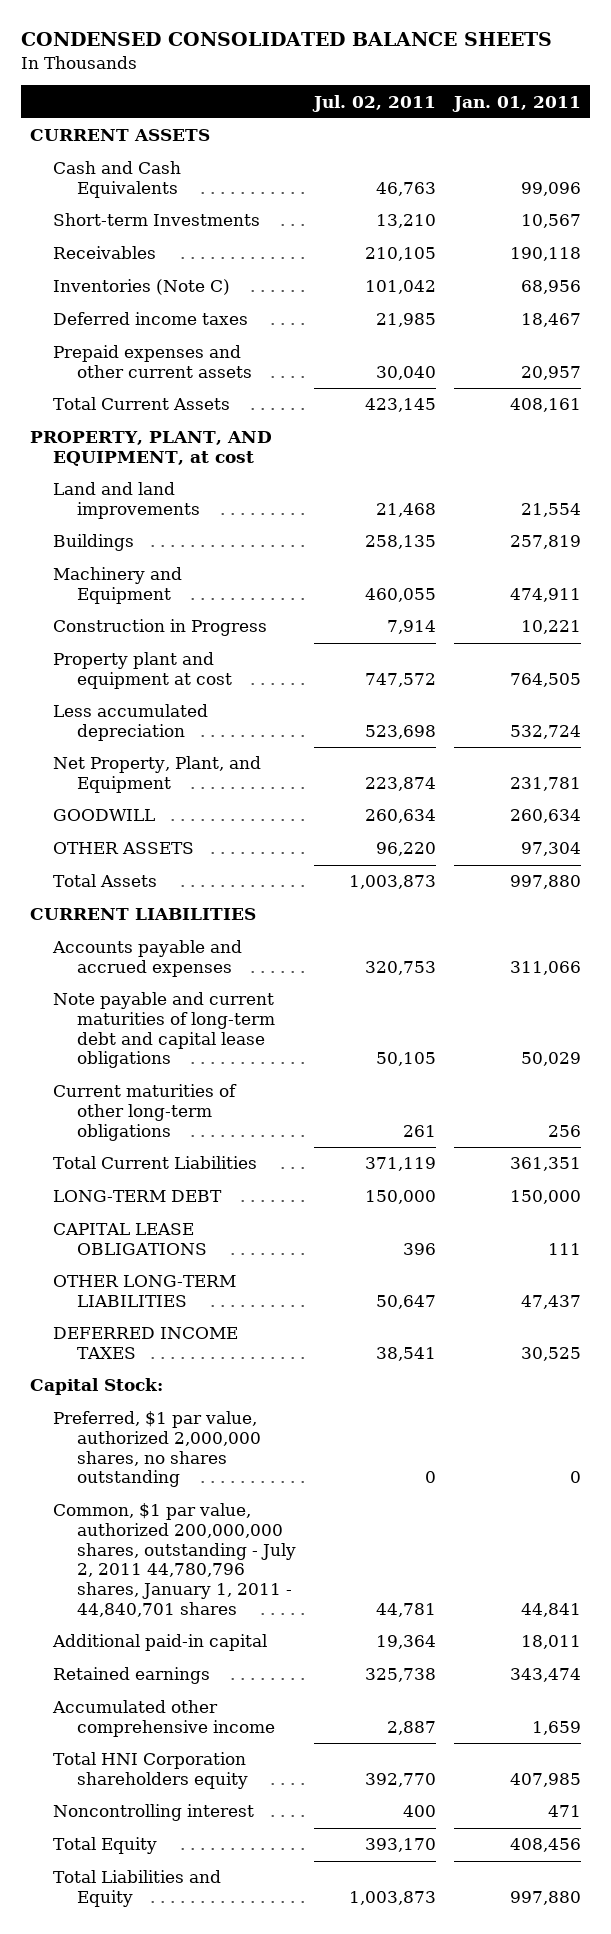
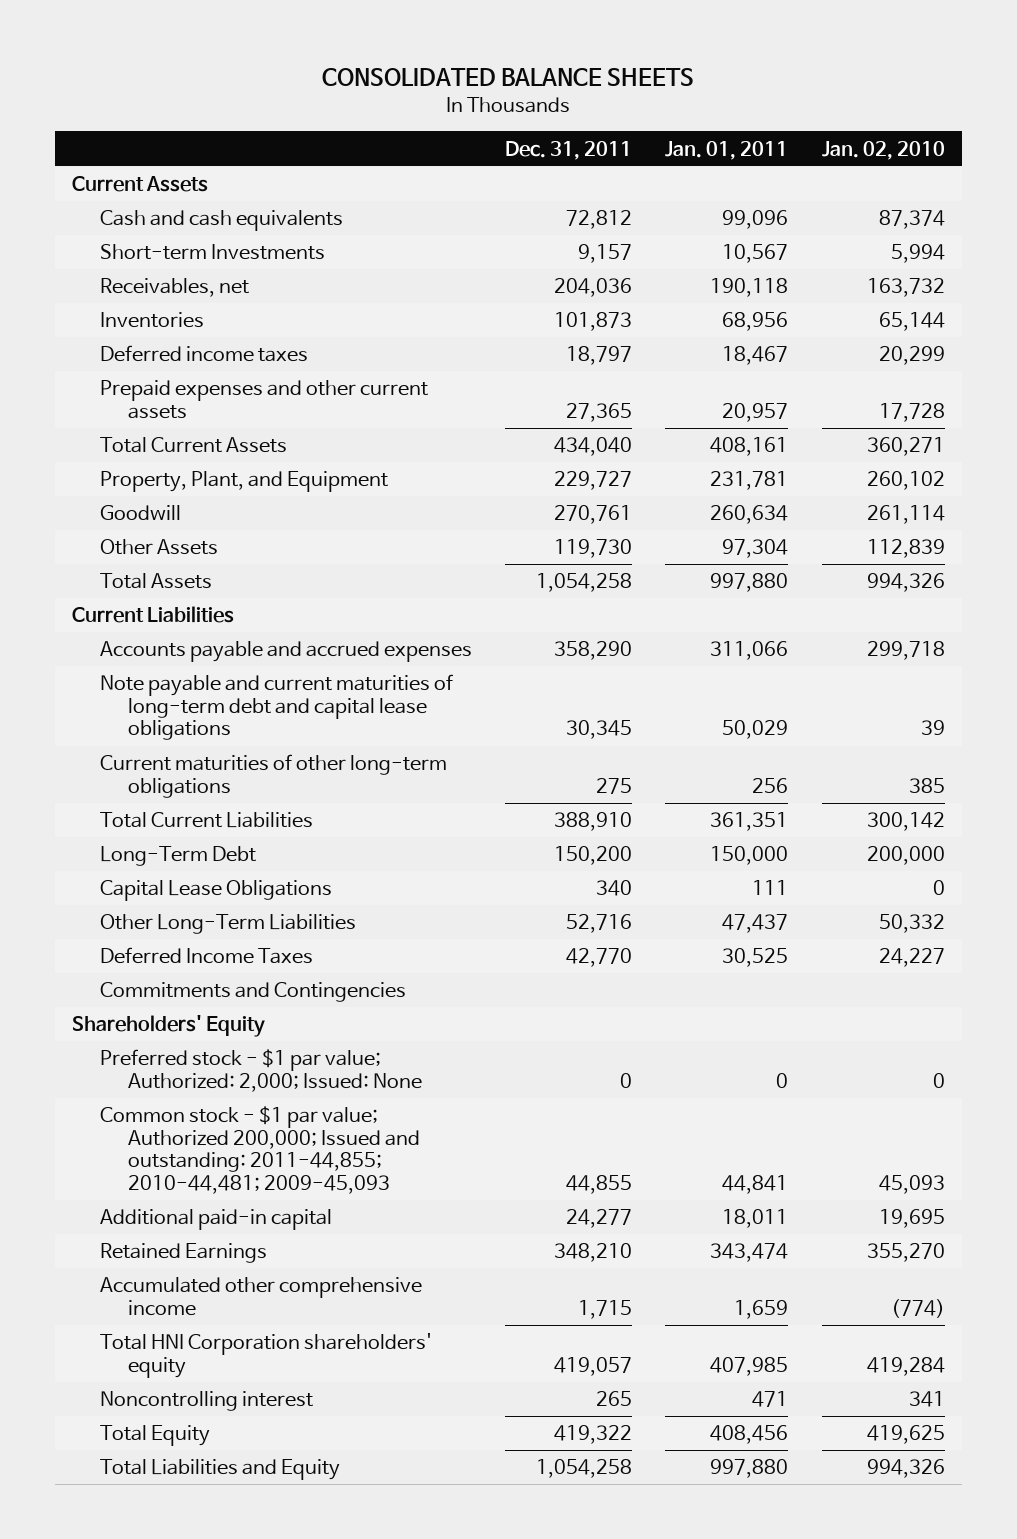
- CONDENSED CONSOLIDATED BALANCE SHEETS
+ CONSOLIDATED BALANCE SHEETS
- | Jul. 02, 2011 | Jan. 01, 2011
+ | Dec. 31, 2011 | Jan. 01, 2011 | Jan. 02, 2010
- CURRENT ASSETS
- Cash and Cash Equivalents | 46,763 | 99,096
+ Current Assets
+ Cash and cash equivalents | 72,812 | 99,096 | 87,374
- Receivables | 210,105 | 190,118
- Inventories (Note C) | 101,042 | 68,956
+ Receivables, net | 204,036 | 190,118 | 163,732
+ Inventories | 101,873 | 68,956 | 65,144
- PROPERTY, PLANT, AND EQUIPMENT, at cost
- Land and land improvements | 21,468 | 21,554
- Buildings | 258,135 | 257,819
- Machinery and Equipment | 460,055 | 474,911
- Construction in Progress | 7,914 | 10,221
- Property plant and equipment at cost | 747,572 | 764,505
- Less accumulated depreciation | 523,698 | 532,724
- Net Property, Plant, and Equipment | 223,874 | 231,781
- GOODWILL | 260,634 | 260,634
- OTHER ASSETS | 96,220 | 97,304
+ Property, Plant, and Equipment | 229,727 | 231,781 | 260,102
+ Goodwill | 270,761 | 260,634 | 261,114
+ Other Assets | 119,730 | 97,304 | 112,839
- CURRENT LIABILITIES
+ Current Liabilities
- LONG-TERM DEBT | 150,000 | 150,000
- CAPITAL LEASE OBLIGATIONS | 396 | 111
- OTHER LONG-TERM LIABILITIES | 50,647 | 47,437
- DEFERRED INCOME TAXES | 38,541 | 30,525
- Capital Stock:
- Preferred, $1 par value, authorized 2,000,000 shares, no shares outstanding | 0 | 0
- Common, $1 par value, authorized 200,000,000 shares, outstanding - July 2, 2011 44,780,796 shares, January 1, 2011 - 44,840,701 shares | 44,781 | 44,841
+ Long-Term Debt | 150,200 | 150,000 | 200,000
+ Capital Lease Obligations | 340 | 111 | 0
+ Other Long-Term Liabilities | 52,716 | 47,437 | 50,332
+ Deferred Income Taxes | 42,770 | 30,525 | 24,227
+ Commitments and Contingencies
+ Shareholders' Equity
+ Preferred stock - $1 par value; Authorized: 2,000; Issued: None | 0 | 0 | 0
+ Common stock - $1 par value; Authorized 200,000; Issued and outstanding: 2011-44,855; 2010-44,481; 2009-45,093 | 44,855 | 44,841 | 45,093
- Retained earnings | 325,738 | 343,474
+ Retained Earnings | 348,210 | 343,474 | 355,270
- Total HNI Corporation shareholders equity | 392,770 | 407,985
+ Total HNI Corporation shareholders' equity | 419,057 | 407,985 | 419,284

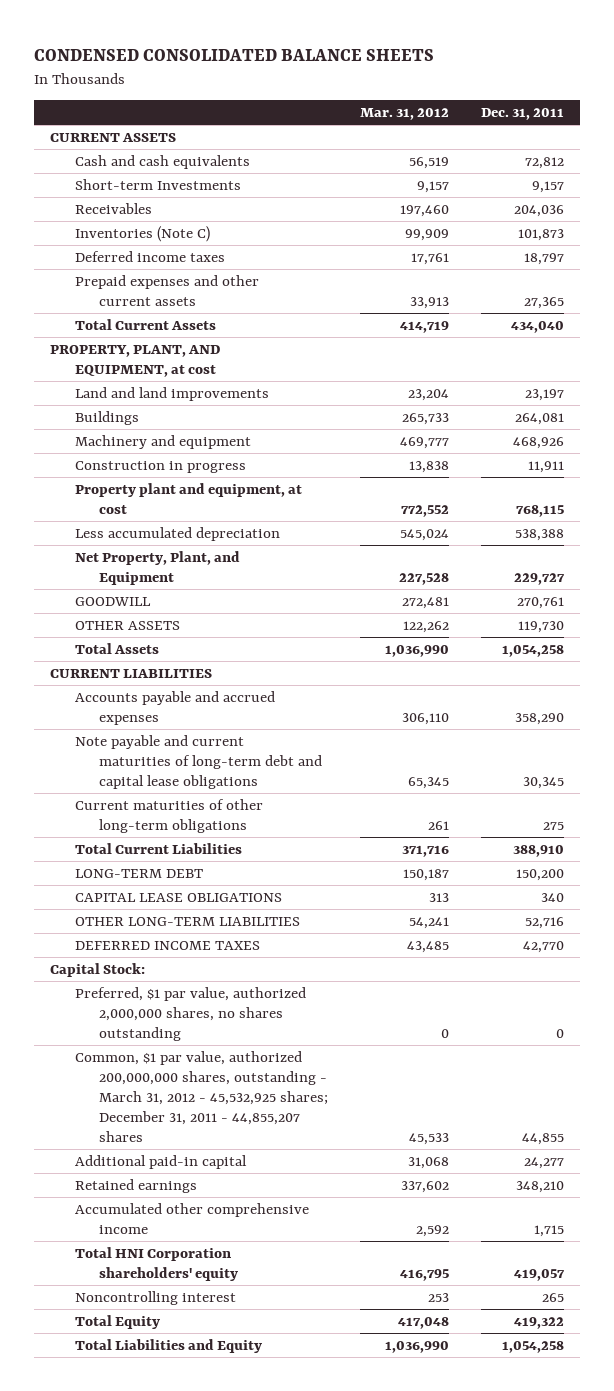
- CONSOLIDATED BALANCE SHEETS
+ CONDENSED CONSOLIDATED BALANCE SHEETS
- | Dec. 31, 2011 | Jan. 01, 2011 | Jan. 02, 2010
+ | Mar. 31, 2012 | Dec. 31, 2011
- Current Assets
+ CURRENT ASSETS
- Receivables, net | 204,036 | 190,118 | 163,732
- Inventories | 101,873 | 68,956 | 65,144
+ Receivables | 197,460 | 204,036
+ Inventories (Note C) | 99,909 | 101,873
- Property, Plant, and Equipment | 229,727 | 231,781 | 260,102
- Goodwill | 270,761 | 260,634 | 261,114
- Other Assets | 119,730 | 97,304 | 112,839
+ PROPERTY, PLANT, AND EQUIPMENT, at cost
+ Land and land improvements | 23,204 | 23,197
+ Buildings | 265,733 | 264,081
+ Machinery and equipment | 469,777 | 468,926
+ Construction in progress | 13,838 | 11,911
+ Property plant and equipment, at cost | 772,552 | 768,115
+ Less accumulated depreciation | 545,024 | 538,388
+ Net Property, Plant, and Equipment | 227,528 | 229,727
+ GOODWILL | 272,481 | 270,761
+ OTHER ASSETS | 122,262 | 119,730
- Current Liabilities
+ CURRENT LIABILITIES
- Long-Term Debt | 150,200 | 150,000 | 200,000
- Capital Lease Obligations | 340 | 111 | 0
- Other Long-Term Liabilities | 52,716 | 47,437 | 50,332
- Deferred Income Taxes | 42,770 | 30,525 | 24,227
- Commitments and Contingencies
- Shareholders' Equity
- Preferred stock - $1 par value; Authorized: 2,000; Issued: None | 0 | 0 | 0
- Common stock - $1 par value; Authorized 200,000; Issued and outstanding: 2011-44,855; 2010-44,481; 2009-45,093 | 44,855 | 44,841 | 45,093
+ LONG-TERM DEBT | 150,187 | 150,200
+ CAPITAL LEASE OBLIGATIONS | 313 | 340
+ OTHER LONG-TERM LIABILITIES | 54,241 | 52,716
+ DEFERRED INCOME TAXES | 43,485 | 42,770
+ Capital Stock:
+ Preferred, $1 par value, authorized 2,000,000 shares, no shares outstanding | 0 | 0
+ Common, $1 par value, authorized 200,000,000 shares, outstanding - March 31, 2012 - 45,532,925 shares; December 31, 2011 - 44,855,207 shares | 45,533 | 44,855
- Retained Earnings | 348,210 | 343,474 | 355,270
+ Retained earnings | 337,602 | 348,210

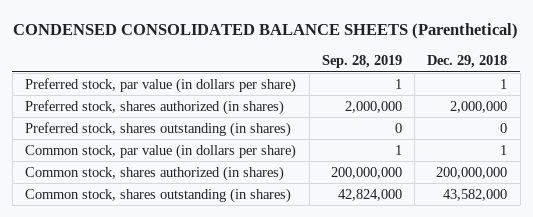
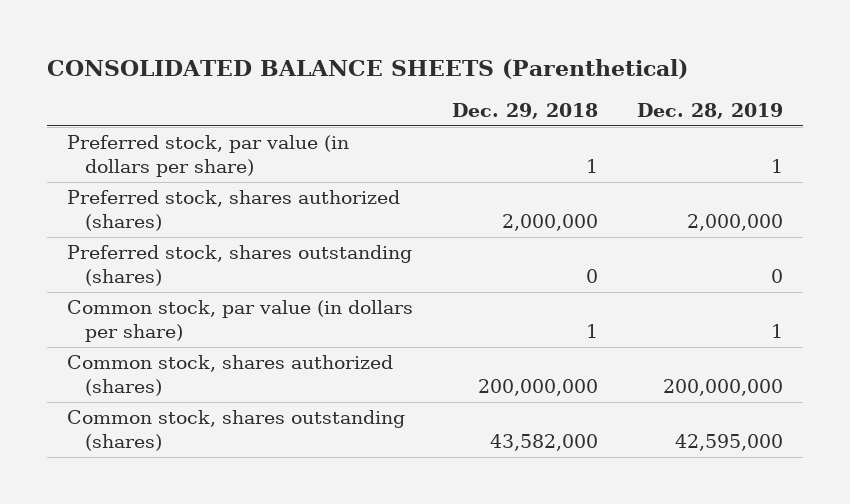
- CONDENSED CONSOLIDATED BALANCE SHEETS (Parenthetical)
+ CONSOLIDATED BALANCE SHEETS (Parenthetical)
- | Sep. 28, 2019 | Dec. 29, 2018
+ | Dec. 29, 2018 | Dec. 28, 2019
- Preferred stock, shares authorized (in shares) | 2,000,000 | 2,000,000
- Preferred stock, shares outstanding (in shares) | 0 | 0
+ Preferred stock, shares authorized (shares) | 2,000,000 | 2,000,000
+ Preferred stock, shares outstanding (shares) | 0 | 0
- Common stock, shares authorized (in shares) | 200,000,000 | 200,000,000
- Common stock, shares outstanding (in shares) | 42,824,000 | 43,582,000
+ Common stock, shares authorized (shares) | 200,000,000 | 200,000,000
+ Common stock, shares outstanding (shares) | 43,582,000 | 42,595,000

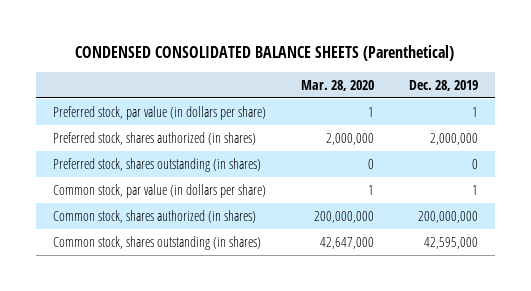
- CONSOLIDATED BALANCE SHEETS (Parenthetical)
+ CONDENSED CONSOLIDATED BALANCE SHEETS (Parenthetical)
- | Dec. 29, 2018 | Dec. 28, 2019
+ | Mar. 28, 2020 | Dec. 28, 2019
- Preferred stock, shares authorized (shares) | 2,000,000 | 2,000,000
- Preferred stock, shares outstanding (shares) | 0 | 0
+ Preferred stock, shares authorized (in shares) | 2,000,000 | 2,000,000
+ Preferred stock, shares outstanding (in shares) | 0 | 0
- Common stock, shares authorized (shares) | 200,000,000 | 200,000,000
- Common stock, shares outstanding (shares) | 43,582,000 | 42,595,000
+ Common stock, shares authorized (in shares) | 200,000,000 | 200,000,000
+ Common stock, shares outstanding (in shares) | 42,647,000 | 42,595,000

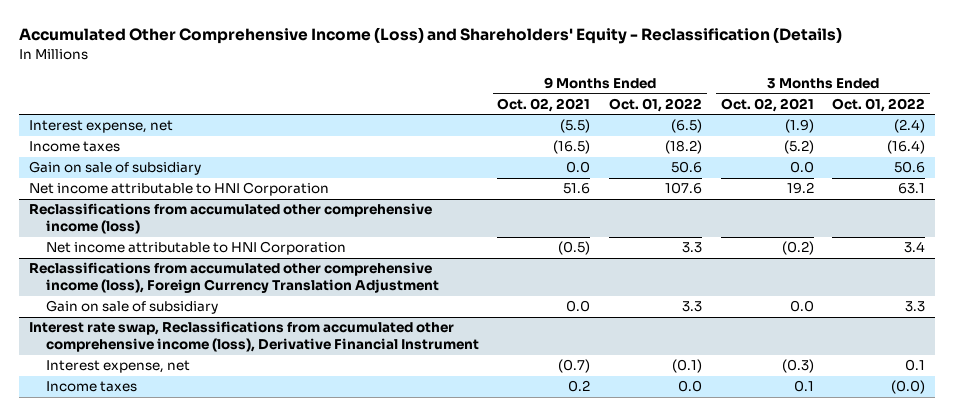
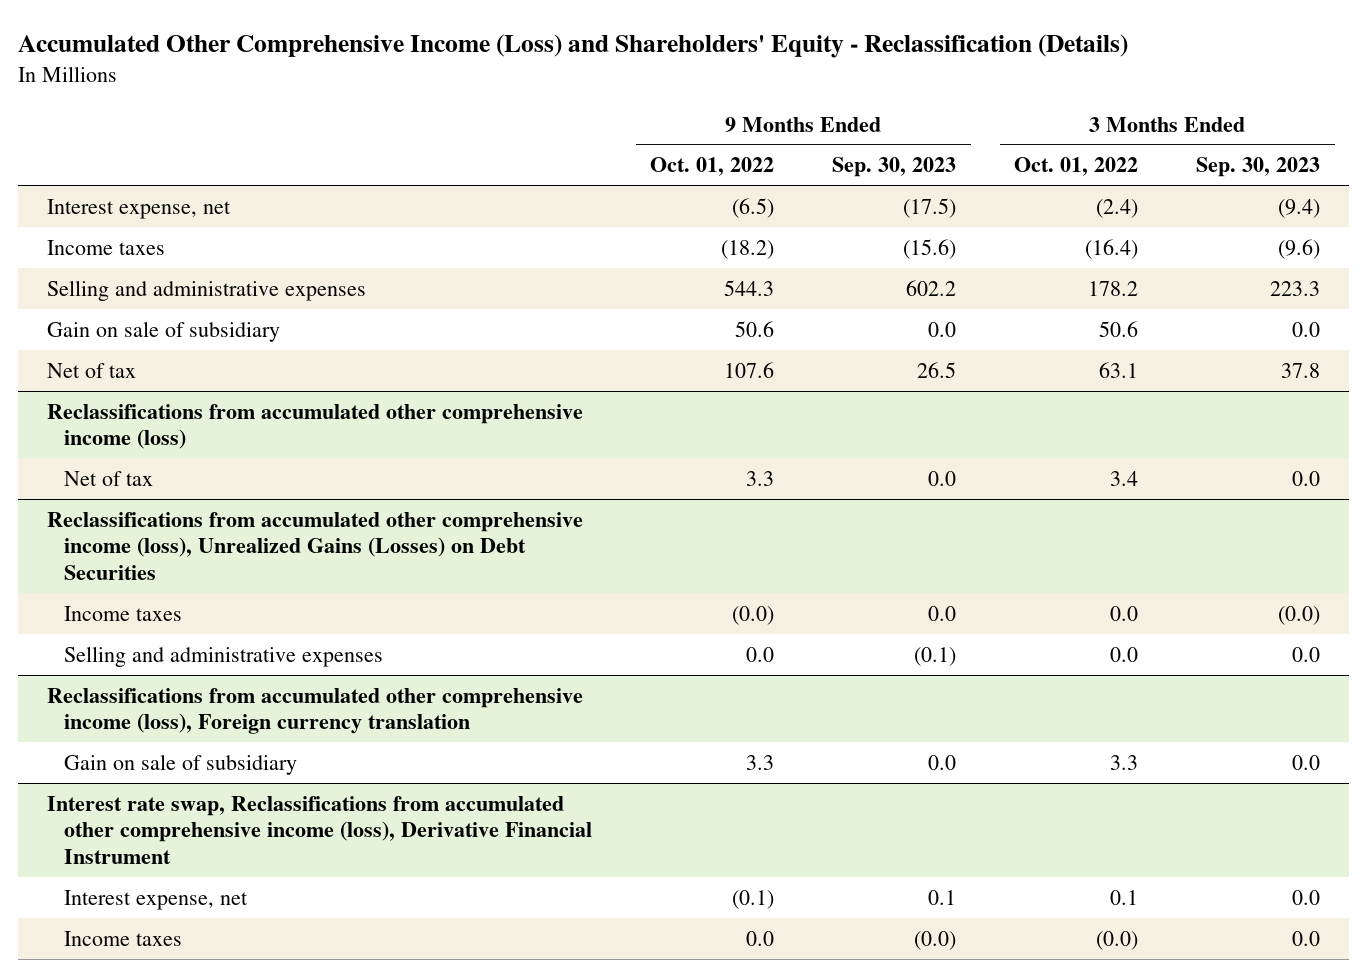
- | 9 Months Ended Oct. 02, 2021 | 9 Months Ended Oct. 01, 2022 | 3 Months Ended Oct. 02, 2021 | 3 Months Ended Oct. 01, 2022
+ | 9 Months Ended Oct. 01, 2022 | 9 Months Ended Sep. 30, 2023 | 3 Months Ended Oct. 01, 2022 | 3 Months Ended Sep. 30, 2023
+ Selling and administrative expenses | 544.3 | 602.2 | 178.2 | 223.3
- Net income attributable to HNI Corporation | 51.6 | 107.6 | 19.2 | 63.1
+ Net of tax | 107.6 | 26.5 | 63.1 | 37.8
@ Reclassifications from accumulated other comprehensive income (loss)
- Net income attributable to HNI Corporation | (0.5) | 3.3 | (0.2) | 3.4
- Reclassifications from accumulated other comprehensive income (loss), Foreign Currency Translation Adjustment
@ Reclassifications from accumulated other comprehensive income (loss)
+ Net of tax | 3.3 | 0.0 | 3.4 | 0.0
+ Reclassifications from accumulated other comprehensive income (loss), Unrealized Gains (Losses) on Debt Securities
+ Income taxes | (0.0) | 0.0 | 0.0 | (0.0)
+ Selling and administrative expenses | 0.0 | (0.1) | 0.0 | 0.0
+ Reclassifications from accumulated other comprehensive income (loss), Foreign currency translation

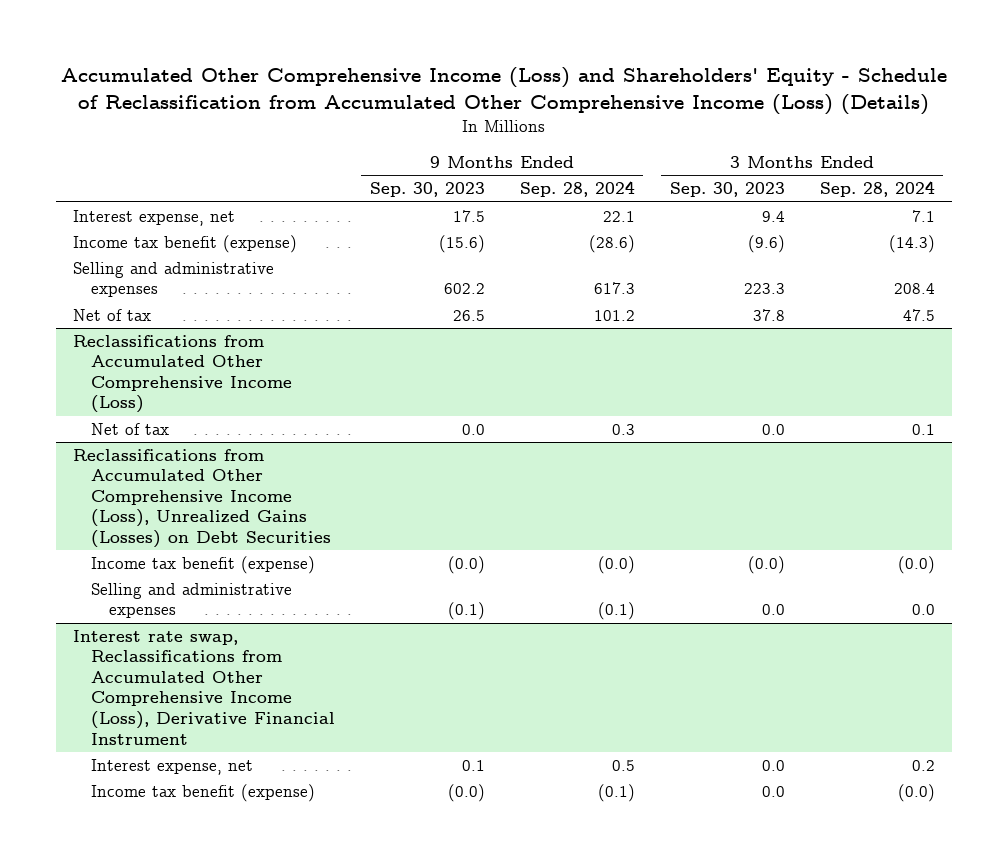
- Accumulated Other Comprehensive Income (Loss) and Shareholders' Equity - Reclassification (Details)
+ Accumulated Other Comprehensive Income (Loss) and Shareholders' Equity - Schedule of Reclassification from Accumulated Other Comprehensive Income (Loss) (Details)
- | 9 Months Ended Oct. 01, 2022 | 9 Months Ended Sep. 30, 2023 | 3 Months Ended Oct. 01, 2022 | 3 Months Ended Sep. 30, 2023
+ | 9 Months Ended Sep. 30, 2023 | 9 Months Ended Sep. 28, 2024 | 3 Months Ended Sep. 30, 2023 | 3 Months Ended Sep. 28, 2024
- Interest expense, net | (6.5) | (17.5) | (2.4) | (9.4)
- Income taxes | (18.2) | (15.6) | (16.4) | (9.6)
+ Interest expense, net | 17.5 | 22.1 | 9.4 | 7.1
+ Income tax benefit (expense) | (15.6) | (28.6) | (9.6) | (14.3)
- Gain on sale of subsidiary | 50.6 | 0.0 | 50.6 | 0.0
- Reclassifications from accumulated other comprehensive income (loss)
+ Reclassifications from Accumulated Other Comprehensive Income (Loss)
- Reclassifications from accumulated other comprehensive income (loss), Unrealized Gains (Losses) on Debt Securities
- Income taxes | (0.0) | 0.0 | 0.0 | (0.0)
+ Reclassifications from Accumulated Other Comprehensive Income (Loss), Unrealized Gains (Losses) on Debt Securities
+ Income tax benefit (expense) | (0.0) | (0.0) | (0.0) | (0.0)
- Reclassifications from accumulated other comprehensive income (loss), Foreign currency translation
- Gain on sale of subsidiary | 3.3 | 0.0 | 3.3 | 0.0
- Interest rate swap, Reclassifications from accumulated other comprehensive income (loss), Derivative Financial Instrument
+ Interest rate swap, Reclassifications from Accumulated Other Comprehensive Income (Loss), Derivative Financial Instrument
- Income taxes | 0.0 | (0.0) | (0.0) | 0.0
+ Income tax benefit (expense) | (0.0) | (0.1) | 0.0 | (0.0)

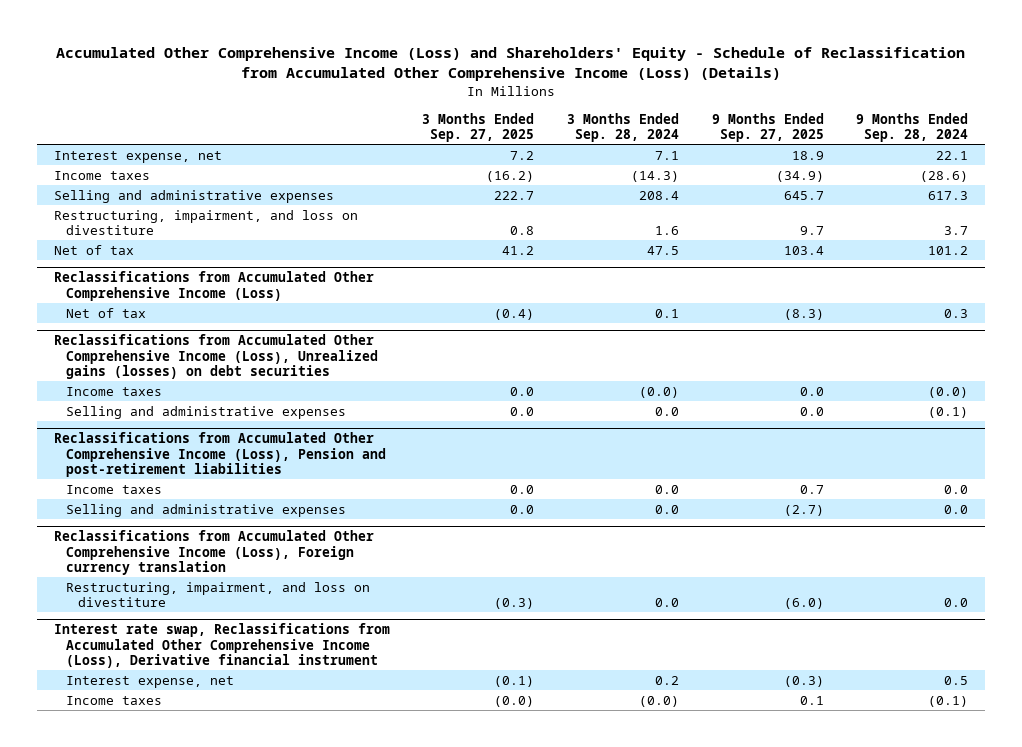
- | 9 Months Ended Sep. 30, 2023 | 9 Months Ended Sep. 28, 2024 | 3 Months Ended Sep. 30, 2023 | 3 Months Ended Sep. 28, 2024
+ | 3 Months Ended Sep. 27, 2025 | 3 Months Ended Sep. 28, 2024 | 9 Months Ended Sep. 27, 2025 | 9 Months Ended Sep. 28, 2024
- Income tax benefit (expense) | (15.6) | (28.6) | (9.6) | (14.3)
+ Income taxes | (16.2) | (14.3) | (34.9) | (28.6)
+ Restructuring, impairment, and loss on divestiture | 0.8 | 1.6 | 9.7 | 3.7
- Reclassifications from Accumulated Other Comprehensive Income (Loss), Unrealized Gains (Losses) on Debt Securities
- Income tax benefit (expense) | (0.0) | (0.0) | (0.0) | (0.0)
+ Reclassifications from Accumulated Other Comprehensive Income (Loss), Unrealized gains (losses) on debt securities
+ Income taxes | 0.0 | (0.0) | 0.0 | (0.0)
- Interest rate swap, Reclassifications from Accumulated Other Comprehensive Income (Loss), Derivative Financial Instrument
+ Reclassifications from Accumulated Other Comprehensive Income (Loss), Pension and post-retirement liabilities
+ Income taxes | 0.0 | 0.0 | 0.7 | 0.0
+ Selling and administrative expenses | 0.0 | 0.0 | (2.7) | 0.0
+ Reclassifications from Accumulated Other Comprehensive Income (Loss), Foreign currency translation
+ Restructuring, impairment, and loss on divestiture | (0.3) | 0.0 | (6.0) | 0.0
+ Interest rate swap, Reclassifications from Accumulated Other Comprehensive Income (Loss), Derivative financial instrument
- Income tax benefit (expense) | (0.0) | (0.1) | 0.0 | (0.0)
+ Income taxes | (0.0) | (0.0) | 0.1 | (0.1)

